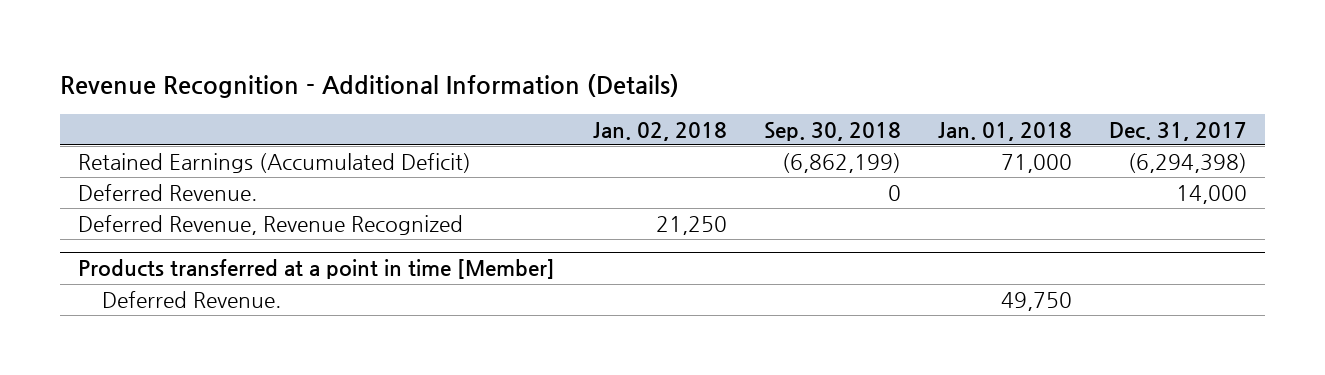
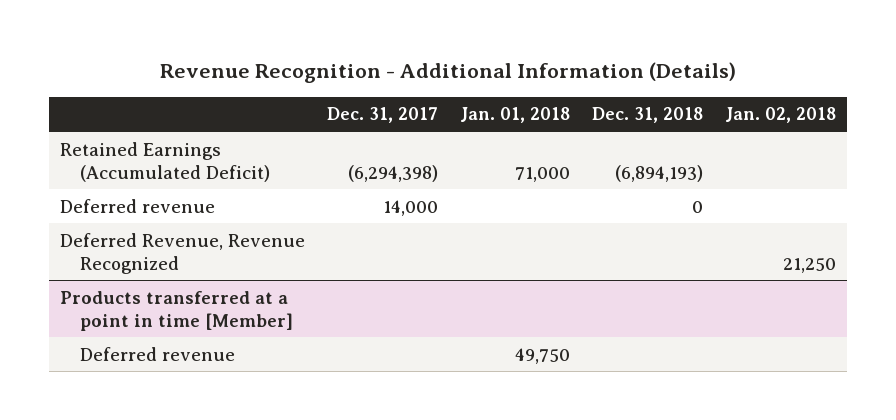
- | Jan. 02, 2018 | Sep. 30, 2018 | Jan. 01, 2018 | Dec. 31, 2017
+ | Dec. 31, 2017 | Jan. 01, 2018 | Dec. 31, 2018 | Jan. 02, 2018
- Deferred Revenue. | | 0 | | 14,000
+ Deferred revenue | 14,000 | | 0 |
@ Products transferred at a point in time [Member]
- Deferred Revenue. | | | 49,750 |
+ Deferred revenue | | 49,750 | |

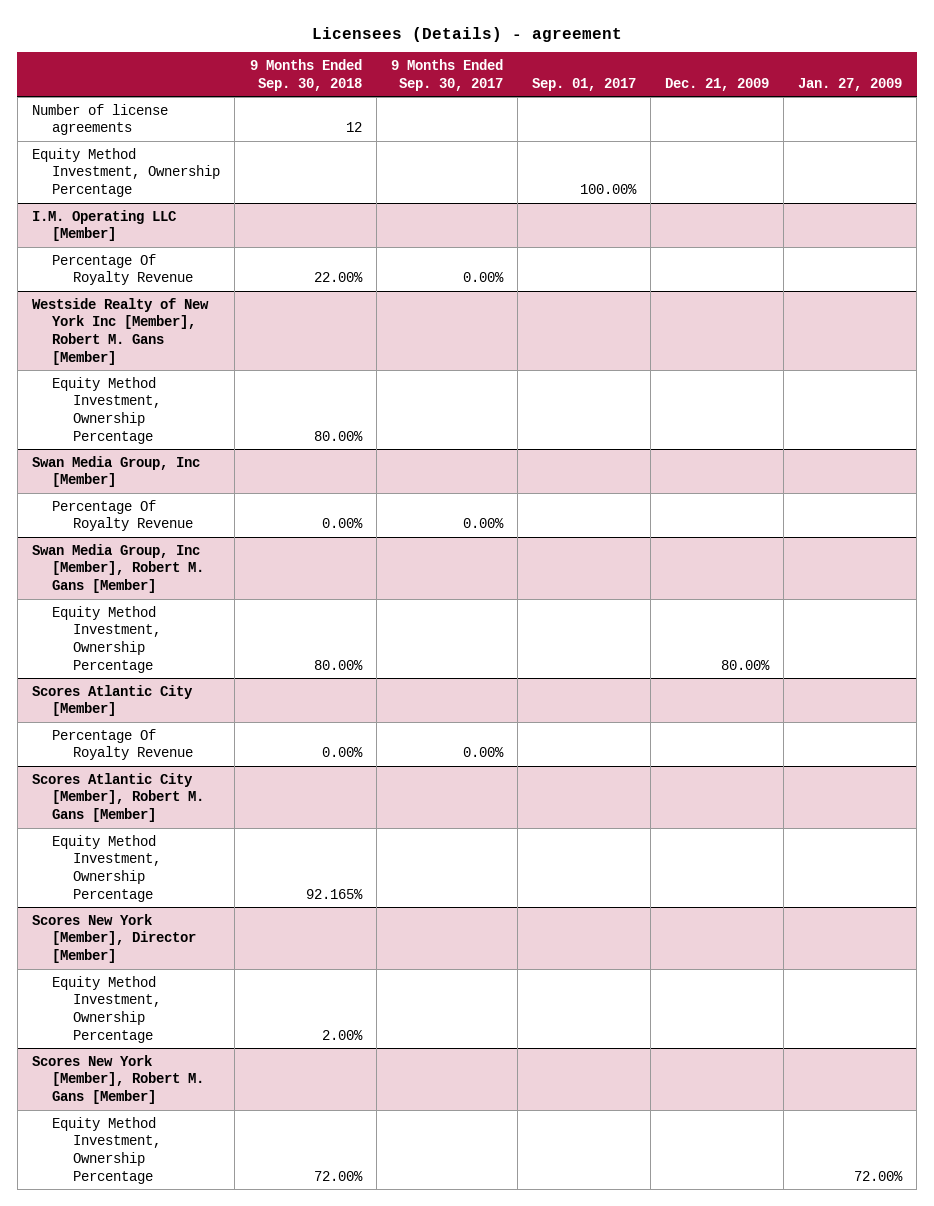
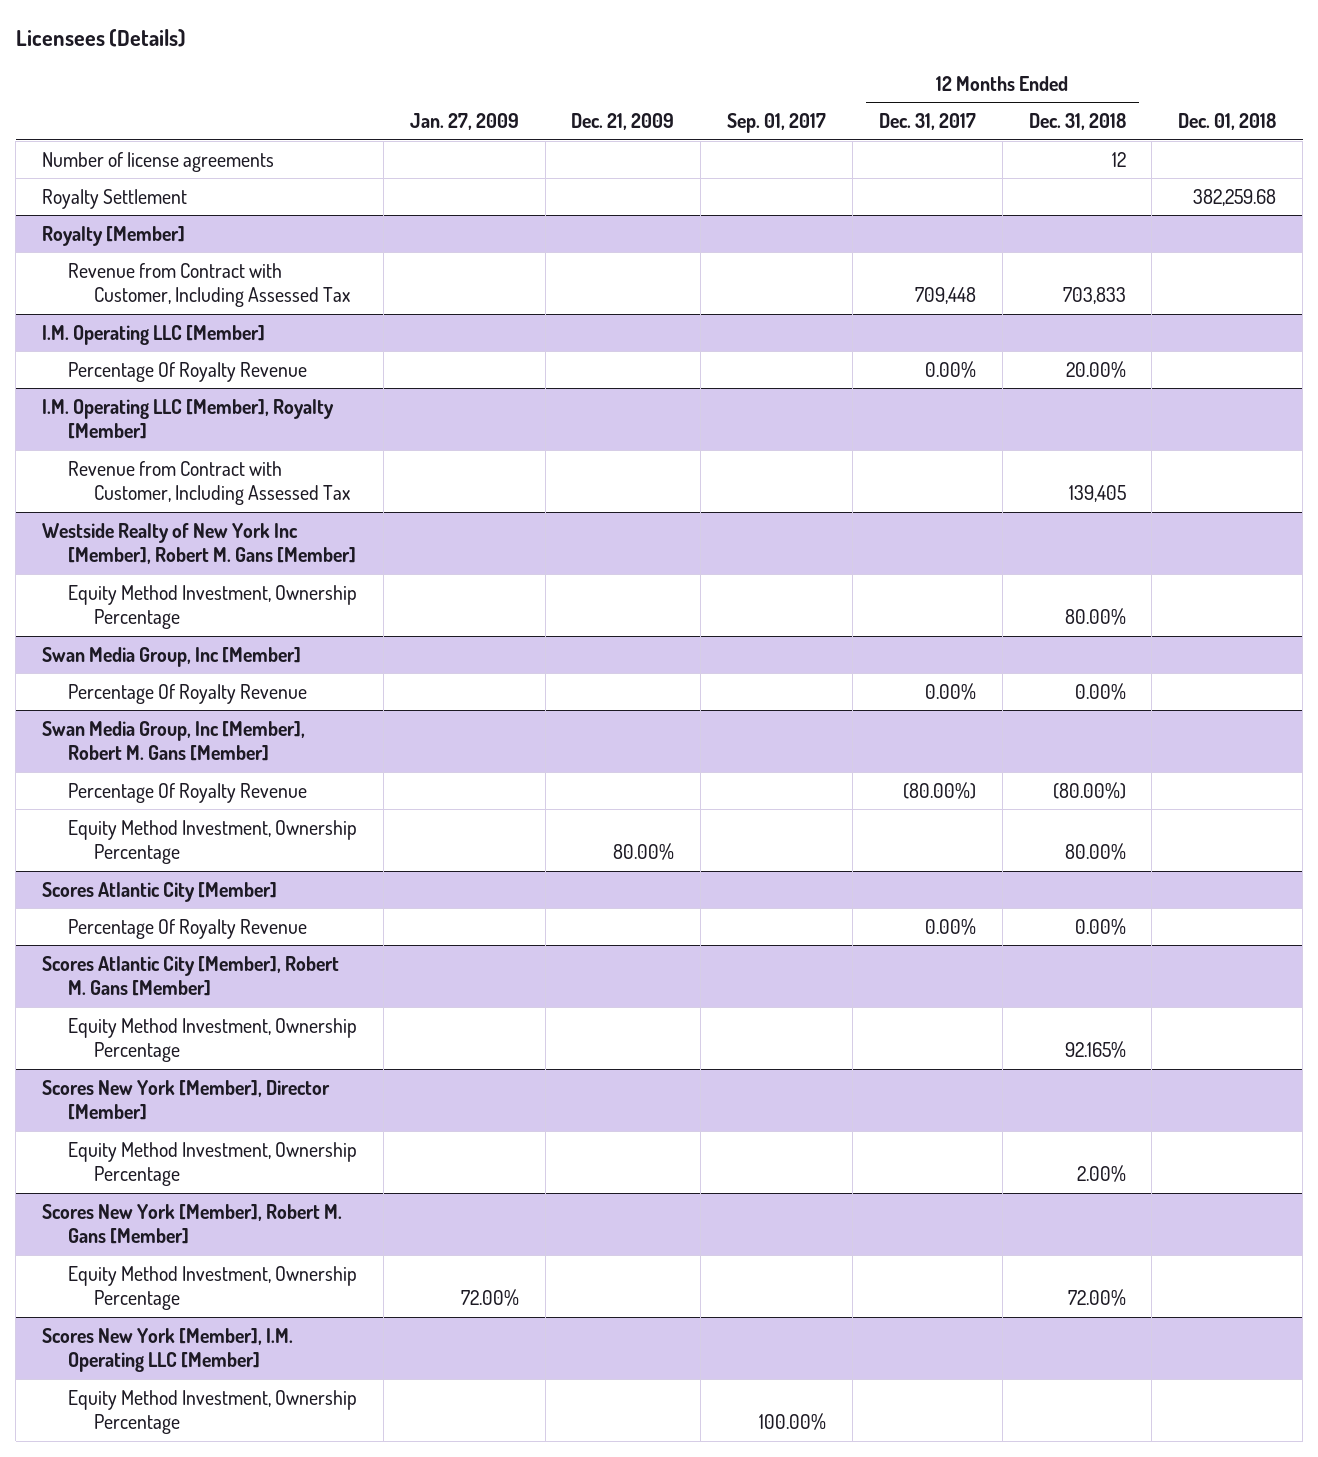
- Licensees (Details) - agreement
+ Licensees (Details)
- | 9 Months Ended Sep. 30, 2018 | 9 Months Ended Sep. 30, 2017 | Sep. 01, 2017 | Dec. 21, 2009 | Jan. 27, 2009
+ | Jan. 27, 2009 | Dec. 21, 2009 | Sep. 01, 2017 | 12 Months Ended Dec. 31, 2017 | 12 Months Ended Dec. 31, 2018 | Dec. 01, 2018
- Equity Method Investment, Ownership Percentage | | | 100.00% | |
+ Royalty Settlement | | | | | | 382,259.68
+ Royalty [Member]
+ Revenue from Contract with Customer, Including Assessed Tax | | | | 709,448 | 703,833 |
+ I.M. Operating LLC [Member], Royalty [Member]
+ Revenue from Contract with Customer, Including Assessed Tax | | | | | 139,405 |
@ Swan Media Group, Inc [Member], Robert M. Gans [Member]
+ Percentage Of Royalty Revenue | | | | (80.00%) | (80.00%) |
+ Scores New York [Member], I.M. Operating LLC [Member]
+ Equity Method Investment, Ownership Percentage | | | 100.00% | | |

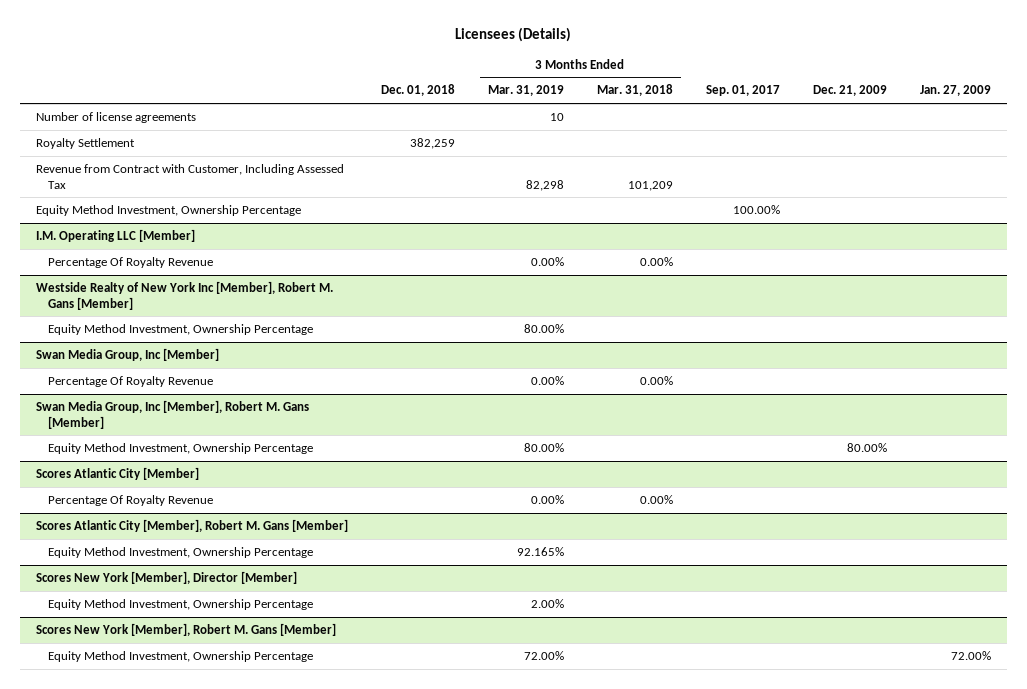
- | Jan. 27, 2009 | Dec. 21, 2009 | Sep. 01, 2017 | 12 Months Ended Dec. 31, 2017 | 12 Months Ended Dec. 31, 2018 | Dec. 01, 2018
+ | Dec. 01, 2018 | 3 Months Ended Mar. 31, 2019 | 3 Months Ended Mar. 31, 2018 | Sep. 01, 2017 | Dec. 21, 2009 | Jan. 27, 2009
- Royalty Settlement | | | | | | 382,259.68
- Royalty [Member]
- Revenue from Contract with Customer, Including Assessed Tax | | | | 709,448 | 703,833 |
+ Royalty Settlement | 382,259 | | | | |
+ Revenue from Contract with Customer, Including Assessed Tax | | 82,298 | 101,209 | | |
+ Equity Method Investment, Ownership Percentage | | | | 100.00% | |
- I.M. Operating LLC [Member], Royalty [Member]
- Revenue from Contract with Customer, Including Assessed Tax | | | | | 139,405 |
@ Swan Media Group, Inc [Member], Robert M. Gans [Member]
- Percentage Of Royalty Revenue | | | | (80.00%) | (80.00%) |
- Scores New York [Member], I.M. Operating LLC [Member]
- Equity Method Investment, Ownership Percentage | | | 100.00% | | |

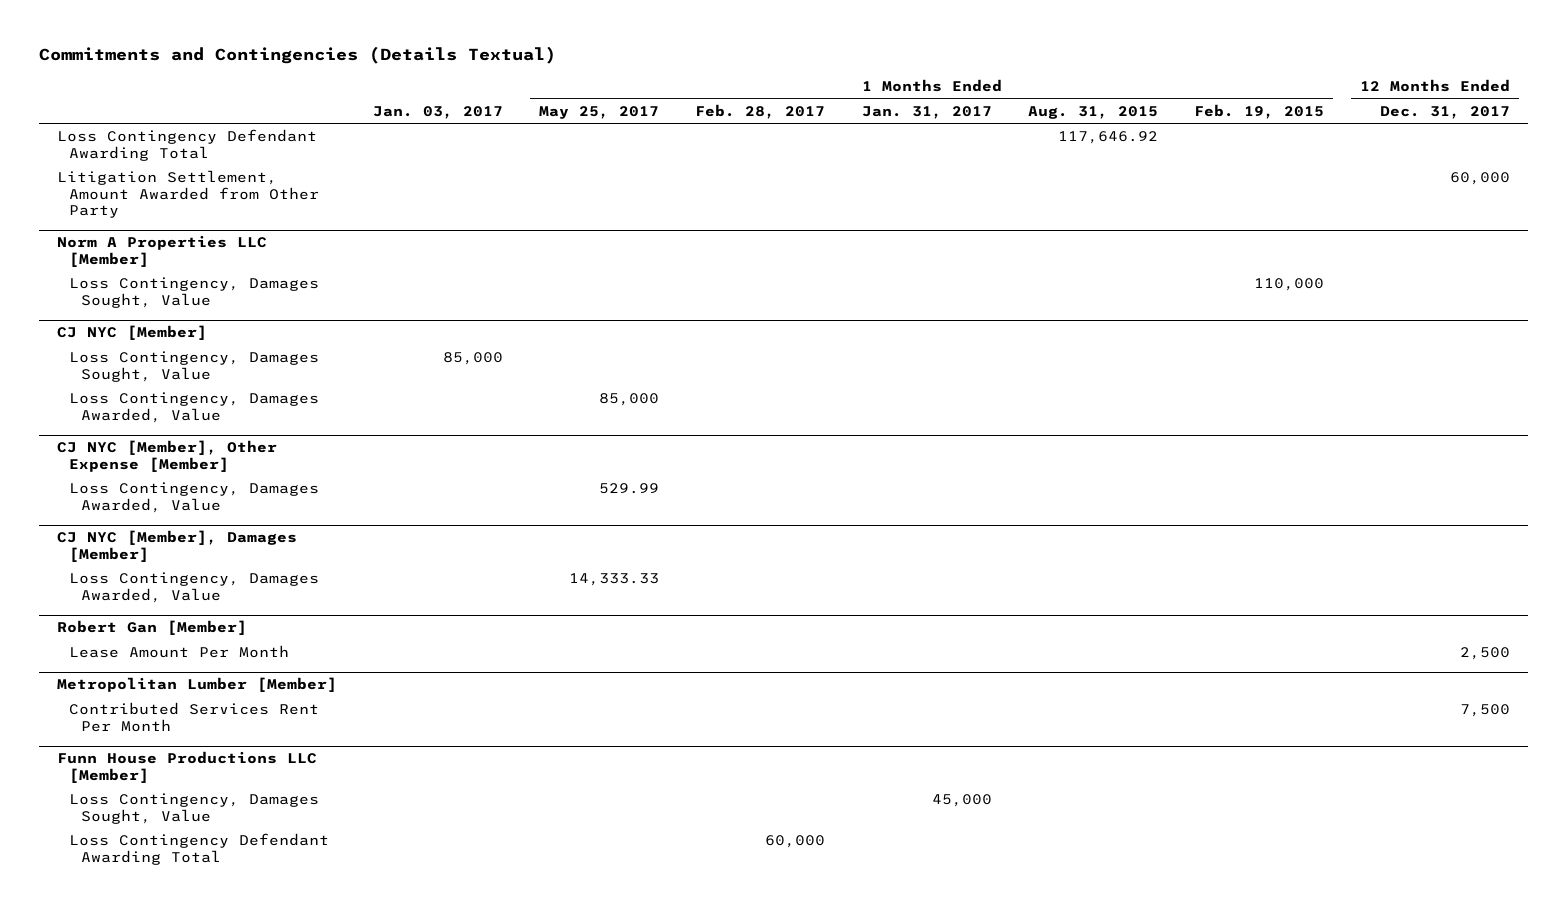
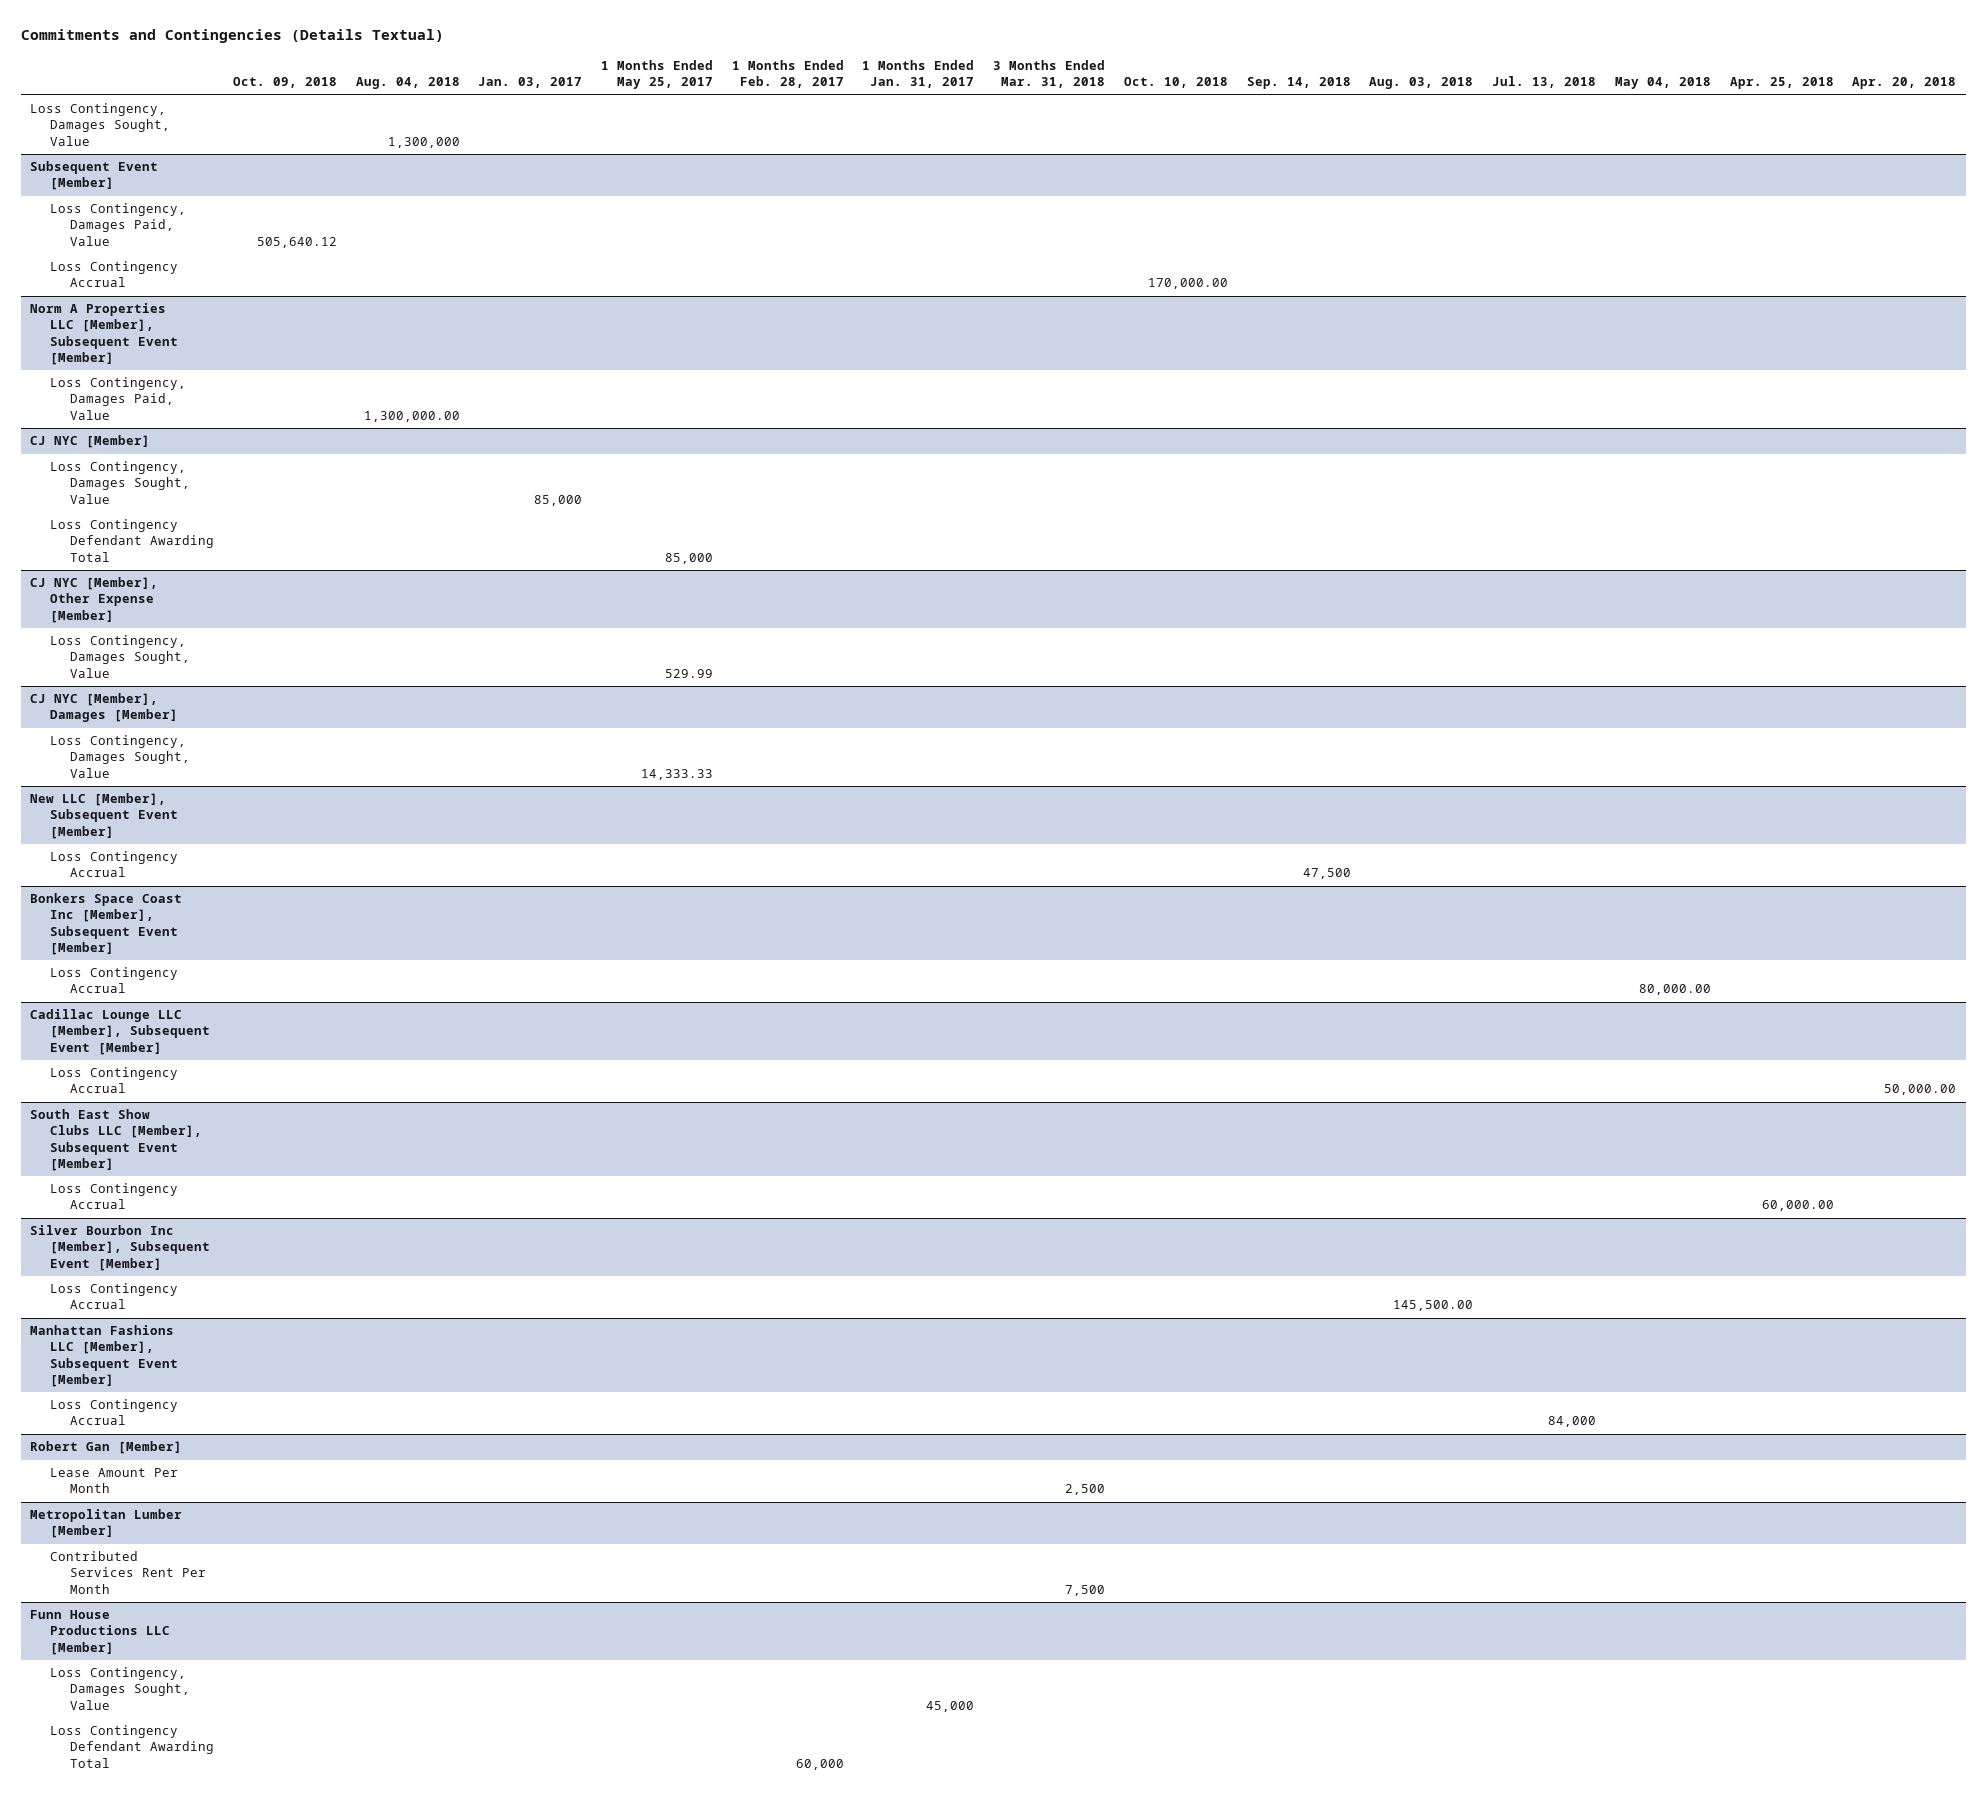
- | Jan. 03, 2017 | 1 Months Ended May 25, 2017 | 1 Months Ended Feb. 28, 2017 | 1 Months Ended Jan. 31, 2017 | 1 Months Ended Aug. 31, 2015 | 1 Months Ended Feb. 19, 2015 | 12 Months Ended Dec. 31, 2017
+ | Oct. 09, 2018 | Aug. 04, 2018 | Jan. 03, 2017 | 1 Months Ended May 25, 2017 | 1 Months Ended Feb. 28, 2017 | 1 Months Ended Jan. 31, 2017 | 3 Months Ended Mar. 31, 2018 | Oct. 10, 2018 | Sep. 14, 2018 | Aug. 03, 2018 | Jul. 13, 2018 | May 04, 2018 | Apr. 25, 2018 | Apr. 20, 2018
- Loss Contingency Defendant Awarding Total | | | | | 117,646.92 | |
- Litigation Settlement, Amount Awarded from Other Party | | | | | | | 60,000
- Norm A Properties LLC [Member]
- Loss Contingency, Damages Sought, Value | | | | | | 110,000 |
+ Loss Contingency, Damages Sought, Value | | 1,300,000 | | | | | | | | | | | |
+ Subsequent Event [Member]
+ Loss Contingency, Damages Paid, Value | 505,640.12 | | | | | | | | | | | | |
+ Loss Contingency Accrual | | | | | | | | 170,000.00 | | | | | |
+ Norm A Properties LLC [Member], Subsequent Event [Member]
+ Loss Contingency, Damages Paid, Value | | 1,300,000.00 | | | | | | | | | | | |
@ CJ NYC [Member]
- Loss Contingency, Damages Awarded, Value | | 85,000 | | | | |
+ Loss Contingency Defendant Awarding Total | | | | 85,000 | | | | | | | | | |
@ CJ NYC [Member], Other Expense [Member]
- Loss Contingency, Damages Awarded, Value | | 529.99 | | | | |
+ Loss Contingency, Damages Sought, Value | | | | 529.99 | | | | | | | | | |
@ CJ NYC [Member], Damages [Member]
- Loss Contingency, Damages Awarded, Value | | 14,333.33 | | | | |
+ Loss Contingency, Damages Sought, Value | | | | 14,333.33 | | | | | | | | | |
+ New LLC [Member], Subsequent Event [Member]
+ Loss Contingency Accrual | | | | | | | | | 47,500 | | | | |
+ Bonkers Space Coast Inc [Member], Subsequent Event [Member]
+ Loss Contingency Accrual | | | | | | | | | | | | 80,000.00 | |
+ Cadillac Lounge LLC [Member], Subsequent Event [Member]
+ Loss Contingency Accrual | | | | | | | | | | | | | | 50,000.00
+ South East Show Clubs LLC [Member], Subsequent Event [Member]
+ Loss Contingency Accrual | | | | | | | | | | | | | 60,000.00 |
+ Silver Bourbon Inc [Member], Subsequent Event [Member]
+ Loss Contingency Accrual | | | | | | | | | | 145,500.00 | | | |
+ Manhattan Fashions LLC [Member], Subsequent Event [Member]
+ Loss Contingency Accrual | | | | | | | | | | | 84,000 | | |

